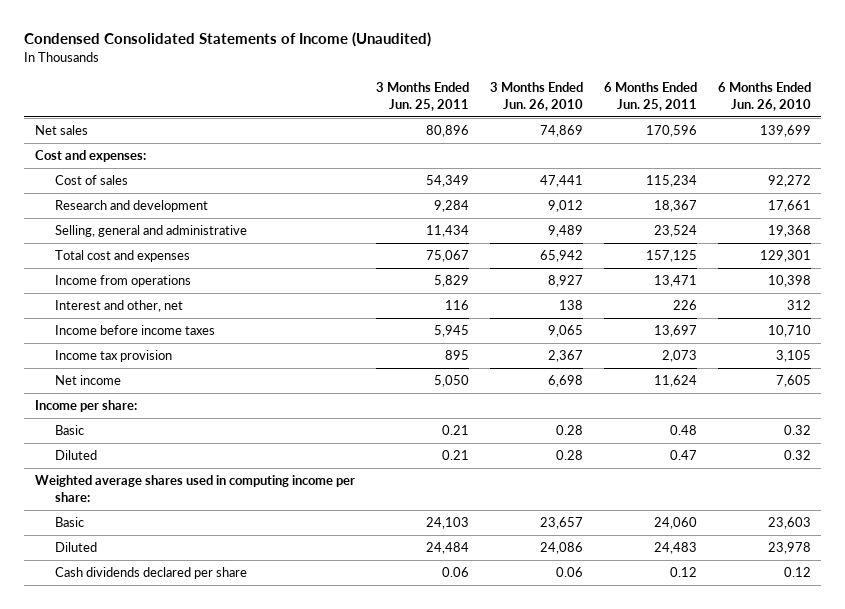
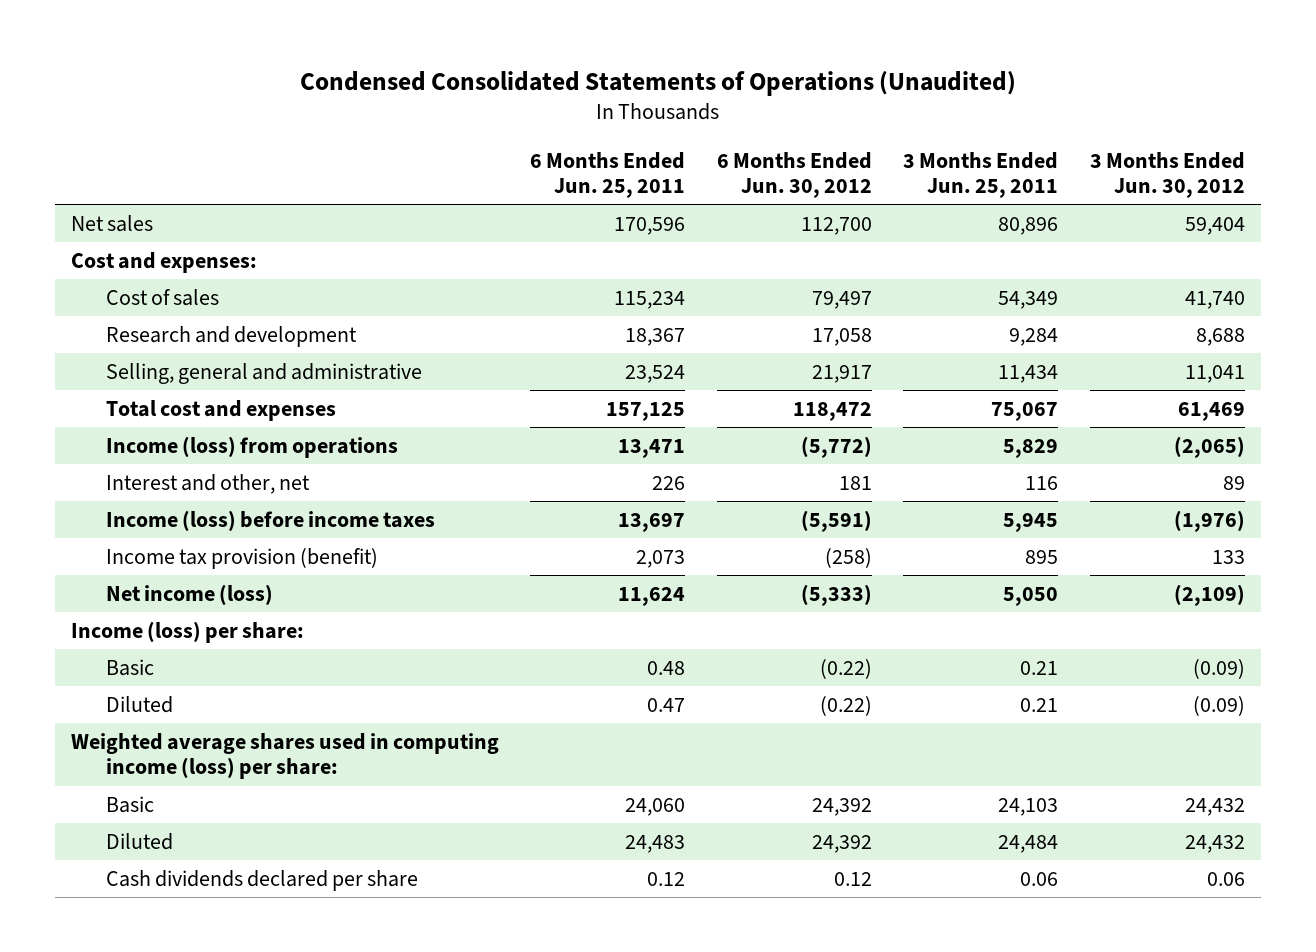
- Condensed Consolidated Statements of Income (Unaudited)
+ Condensed Consolidated Statements of Operations (Unaudited)
- | 3 Months Ended Jun. 25, 2011 | 3 Months Ended Jun. 26, 2010 | 6 Months Ended Jun. 25, 2011 | 6 Months Ended Jun. 26, 2010
+ | 6 Months Ended Jun. 25, 2011 | 6 Months Ended Jun. 30, 2012 | 3 Months Ended Jun. 25, 2011 | 3 Months Ended Jun. 30, 2012
- Income from operations | 5,829 | 8,927 | 13,471 | 10,398
+ Income (loss) from operations | 13,471 | (5,772) | 5,829 | (2,065)
- Income before income taxes | 5,945 | 9,065 | 13,697 | 10,710
- Income tax provision | 895 | 2,367 | 2,073 | 3,105
- Net income | 5,050 | 6,698 | 11,624 | 7,605
- Income per share:
+ Income (loss) before income taxes | 13,697 | (5,591) | 5,945 | (1,976)
+ Income tax provision (benefit) | 2,073 | (258) | 895 | 133
+ Net income (loss) | 11,624 | (5,333) | 5,050 | (2,109)
+ Income (loss) per share:
- Weighted average shares used in computing income per share:
+ Weighted average shares used in computing income (loss) per share:

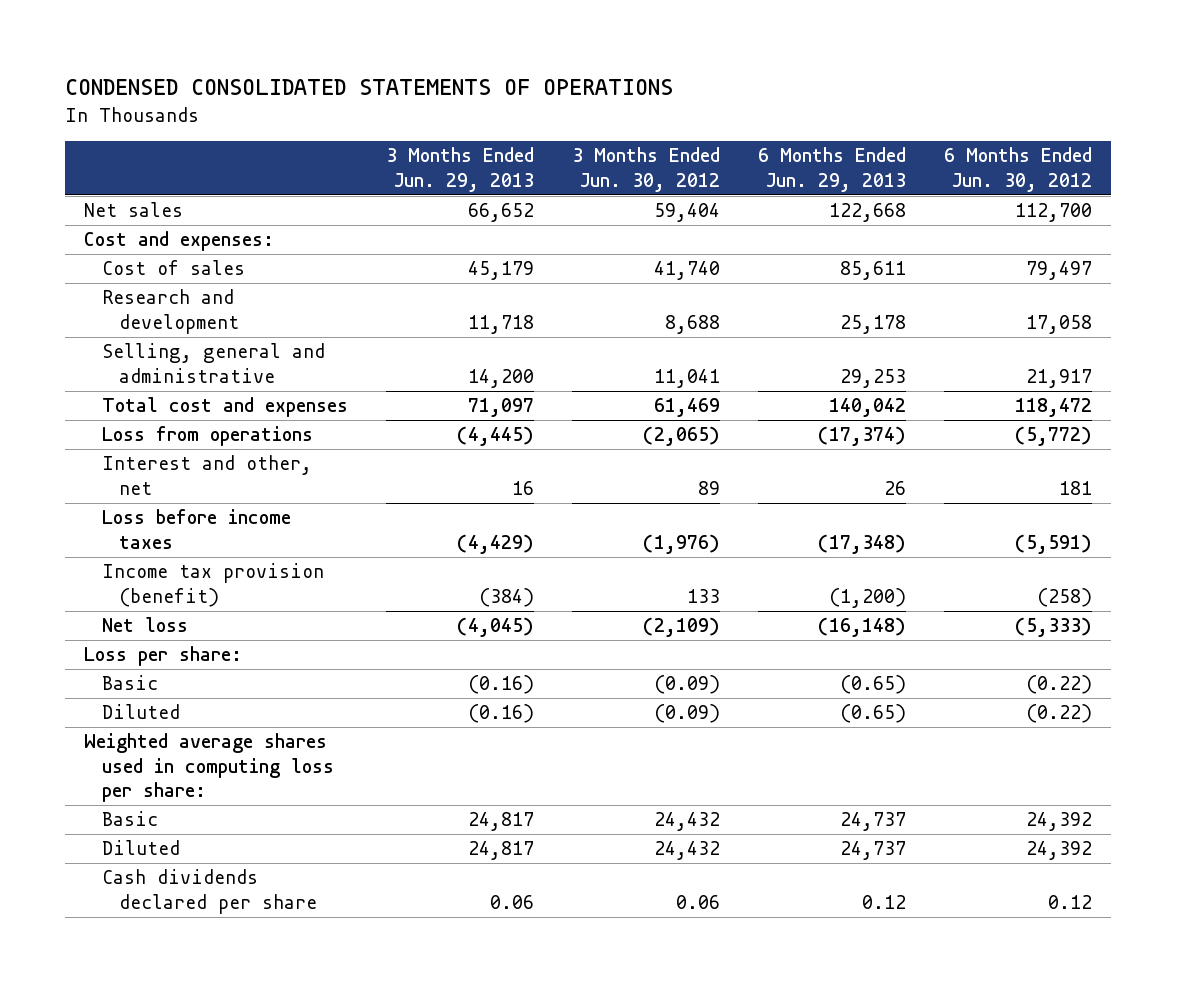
- Condensed Consolidated Statements of Operations (Unaudited)
+ CONDENSED CONSOLIDATED STATEMENTS OF OPERATIONS
- | 6 Months Ended Jun. 25, 2011 | 6 Months Ended Jun. 30, 2012 | 3 Months Ended Jun. 25, 2011 | 3 Months Ended Jun. 30, 2012
+ | 3 Months Ended Jun. 29, 2013 | 3 Months Ended Jun. 30, 2012 | 6 Months Ended Jun. 29, 2013 | 6 Months Ended Jun. 30, 2012
- Income (loss) from operations | 13,471 | (5,772) | 5,829 | (2,065)
+ Loss from operations | (4,445) | (2,065) | (17,374) | (5,772)
- Income (loss) before income taxes | 13,697 | (5,591) | 5,945 | (1,976)
+ Loss before income taxes | (4,429) | (1,976) | (17,348) | (5,591)
- Net income (loss) | 11,624 | (5,333) | 5,050 | (2,109)
- Income (loss) per share:
+ Net loss | (4,045) | (2,109) | (16,148) | (5,333)
+ Loss per share:
- Weighted average shares used in computing income (loss) per share:
+ Weighted average shares used in computing loss per share:

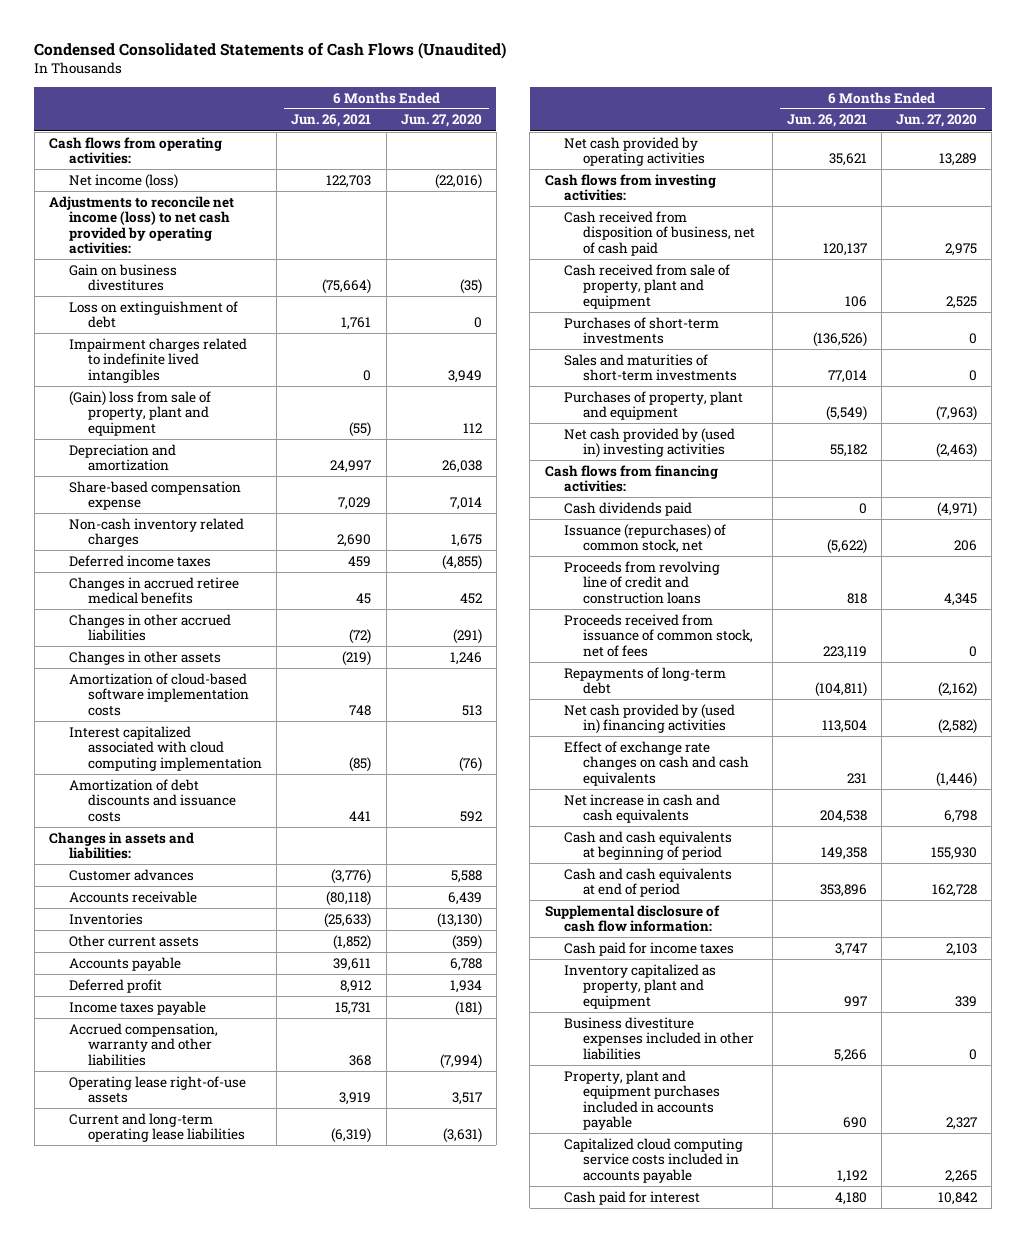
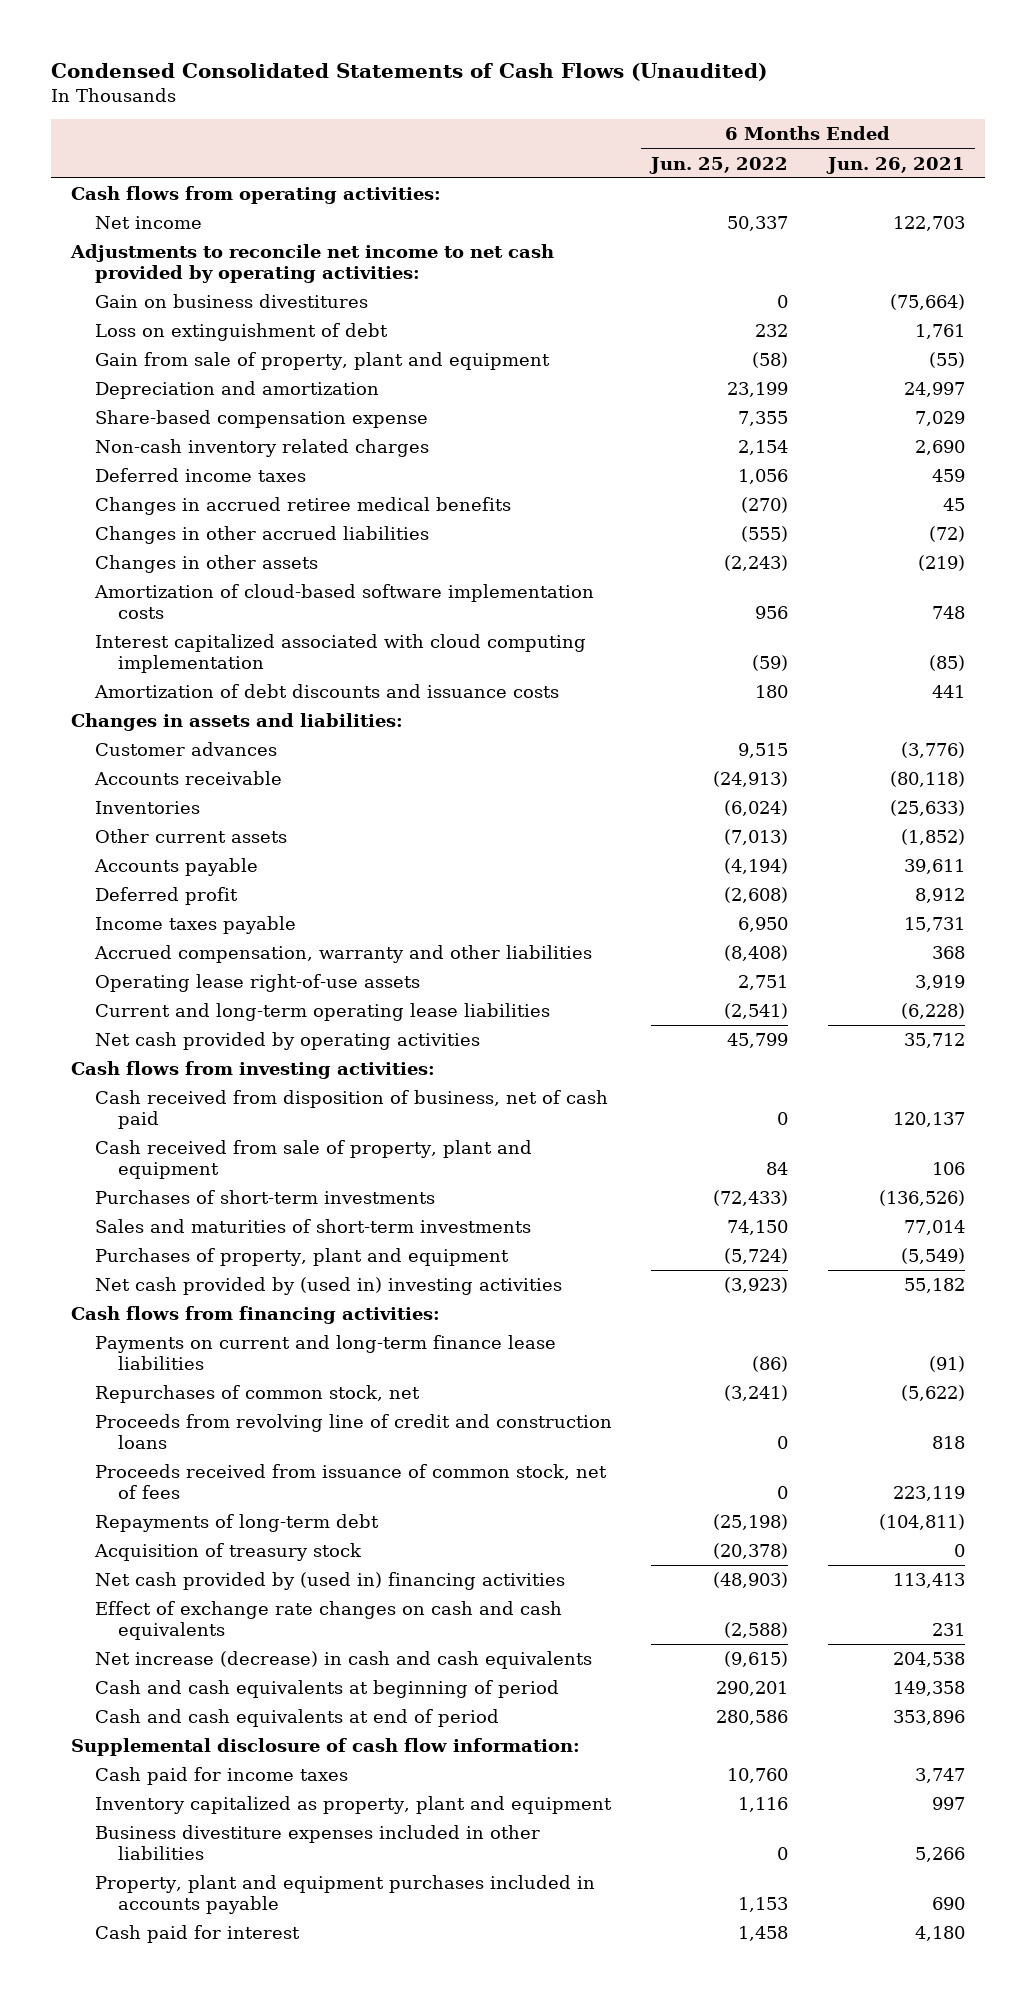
- | 6 Months Ended Jun. 26, 2021 | 6 Months Ended Jun. 27, 2020
+ | 6 Months Ended Jun. 25, 2022 | 6 Months Ended Jun. 26, 2021
- Net income (loss) | 122,703 | (22,016)
- Adjustments to reconcile net income (loss) to net cash provided by operating activities:
+ Net income | 50,337 | 122,703
+ Adjustments to reconcile net income to net cash provided by operating activities:
- Impairment charges related to indefinite lived intangibles | 0 | 3,949
- (Gain) loss from sale of property, plant and equipment | (55) | 112
+ Gain from sale of property, plant and equipment | (58) | (55)
- Current and long-term operating lease liabilities | (6,319) | (3,631)
- Net cash provided by operating activities | 35,621 | 13,289
+ Current and long-term operating lease liabilities | (2,541) | (6,228)
+ Net cash provided by operating activities | 45,799 | 35,712
- Cash dividends paid | 0 | (4,971)
- Issuance (repurchases) of common stock, net | (5,622) | 206
+ Payments on current and long-term finance lease liabilities | (86) | (91)
+ Repurchases of common stock, net | (3,241) | (5,622)
- Net cash provided by (used in) financing activities | 113,504 | (2,582)
+ Acquisition of treasury stock | (20,378) | 0
+ Net cash provided by (used in) financing activities | (48,903) | 113,413
- Net increase in cash and cash equivalents | 204,538 | 6,798
+ Net increase (decrease) in cash and cash equivalents | (9,615) | 204,538
- Capitalized cloud computing service costs included in accounts payable | 1,192 | 2,265

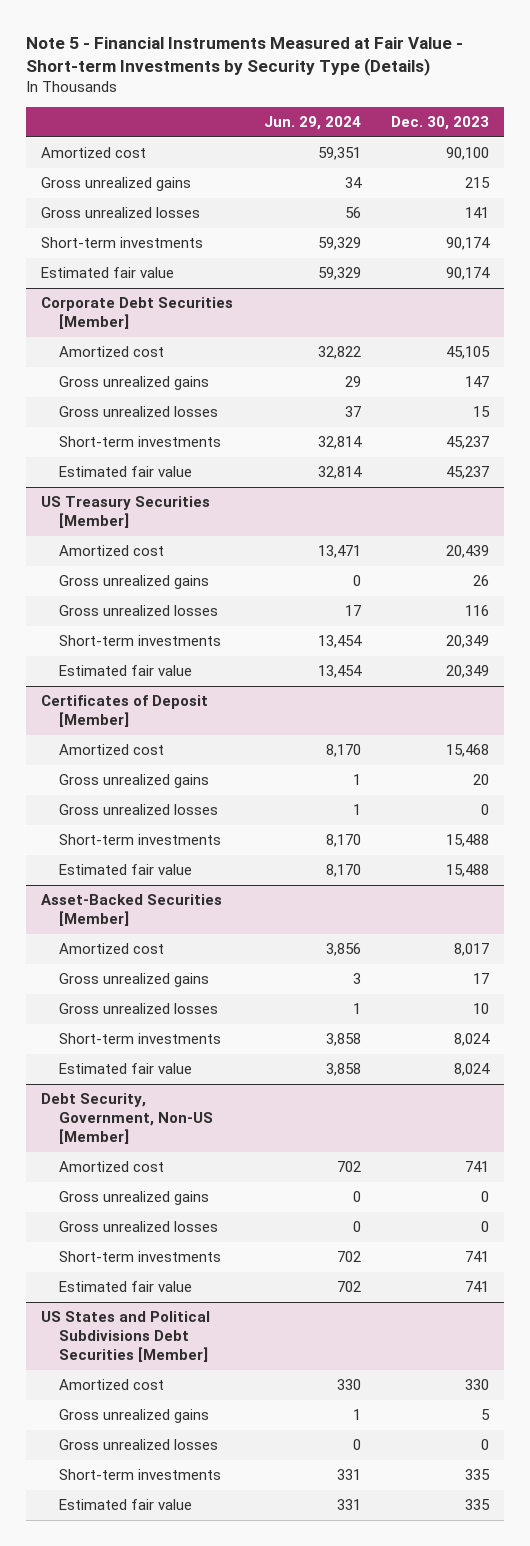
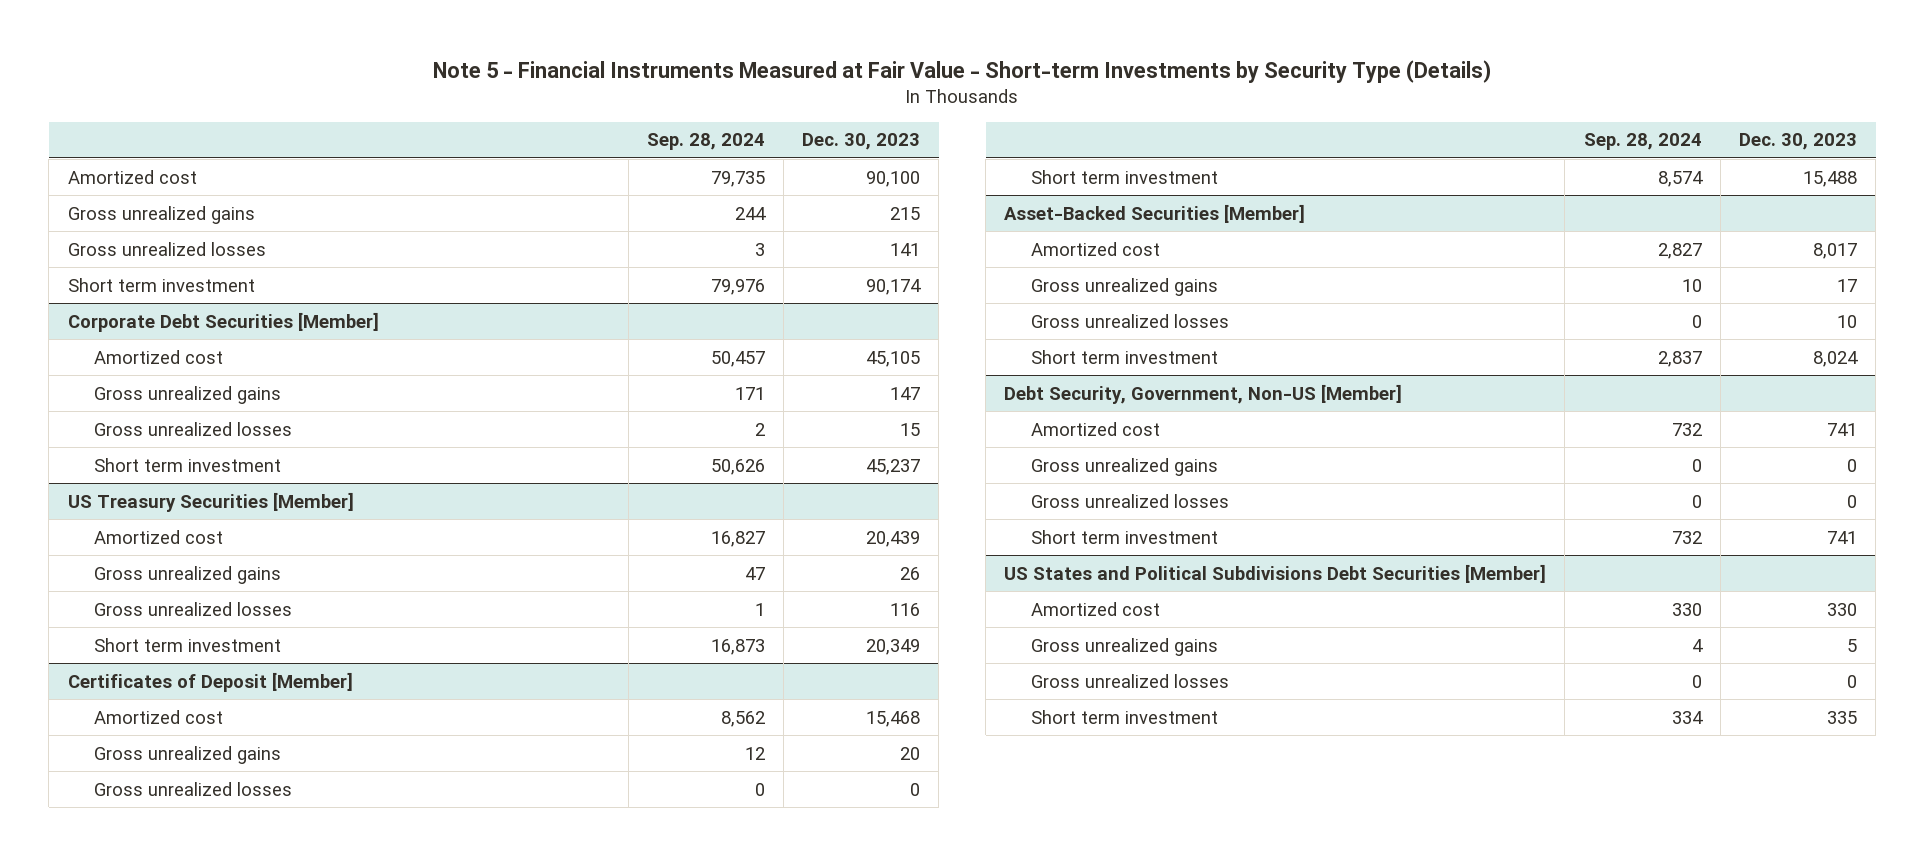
- | Jun. 29, 2024 | Dec. 30, 2023
+ | Sep. 28, 2024 | Dec. 30, 2023
- Short-term investments | 59,329 | 90,174
- Estimated fair value | 59,329 | 90,174
+ Short term investment | 79,976 | 90,174
@ Corporate Debt Securities [Member]
- Short-term investments | 32,814 | 45,237
- Estimated fair value | 32,814 | 45,237
+ Short term investment | 50,626 | 45,237
@ US Treasury Securities [Member]
- Short-term investments | 13,454 | 20,349
- Estimated fair value | 13,454 | 20,349
+ Short term investment | 16,873 | 20,349
@ Certificates of Deposit [Member]
- Short-term investments | 8,170 | 15,488
- Estimated fair value | 8,170 | 15,488
+ Short term investment | 8,574 | 15,488
@ Asset-Backed Securities [Member]
- Short-term investments | 3,858 | 8,024
- Estimated fair value | 3,858 | 8,024
+ Short term investment | 2,837 | 8,024
@ Debt Security, Government, Non-US [Member]
- Short-term investments | 702 | 741
- Estimated fair value | 702 | 741
+ Short term investment | 732 | 741
@ US States and Political Subdivisions Debt Securities [Member]
- Short-term investments | 331 | 335
- Estimated fair value | 331 | 335
+ Short term investment | 334 | 335

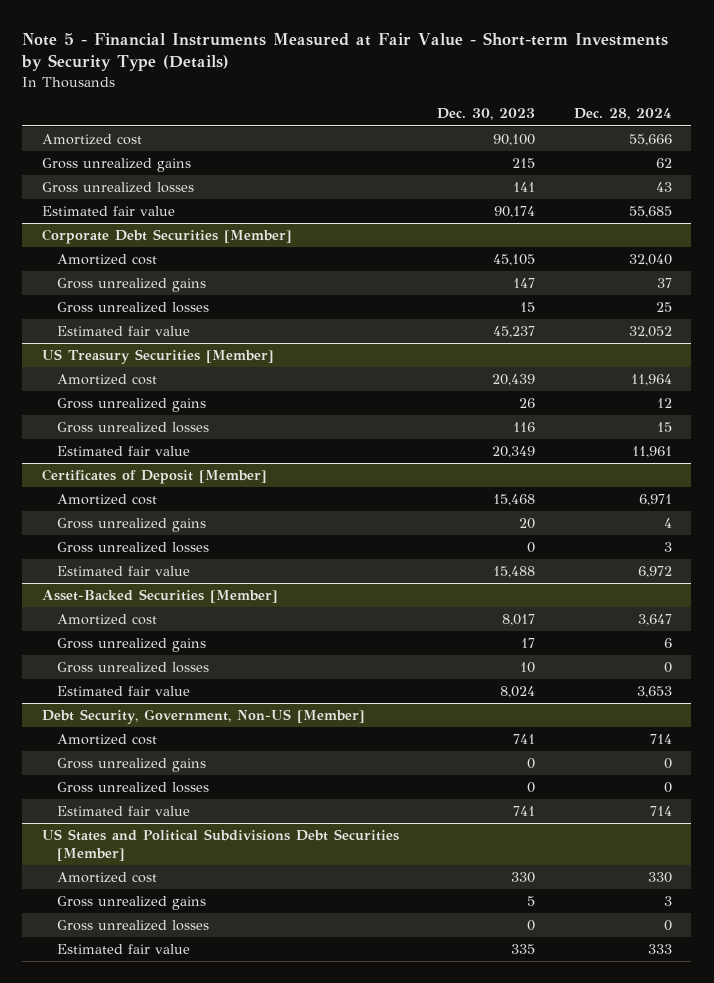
- | Sep. 28, 2024 | Dec. 30, 2023
+ | Dec. 30, 2023 | Dec. 28, 2024
- Short term investment | 79,976 | 90,174
+ Estimated fair value | 90,174 | 55,685
@ Corporate Debt Securities [Member]
- Short term investment | 50,626 | 45,237
+ Estimated fair value | 45,237 | 32,052
@ US Treasury Securities [Member]
- Short term investment | 16,873 | 20,349
+ Estimated fair value | 20,349 | 11,961
@ Certificates of Deposit [Member]
- Short term investment | 8,574 | 15,488
+ Estimated fair value | 15,488 | 6,972
@ Asset-Backed Securities [Member]
- Short term investment | 2,837 | 8,024
+ Estimated fair value | 8,024 | 3,653
@ Debt Security, Government, Non-US [Member]
- Short term investment | 732 | 741
+ Estimated fair value | 741 | 714
@ US States and Political Subdivisions Debt Securities [Member]
- Short term investment | 334 | 335
+ Estimated fair value | 335 | 333

